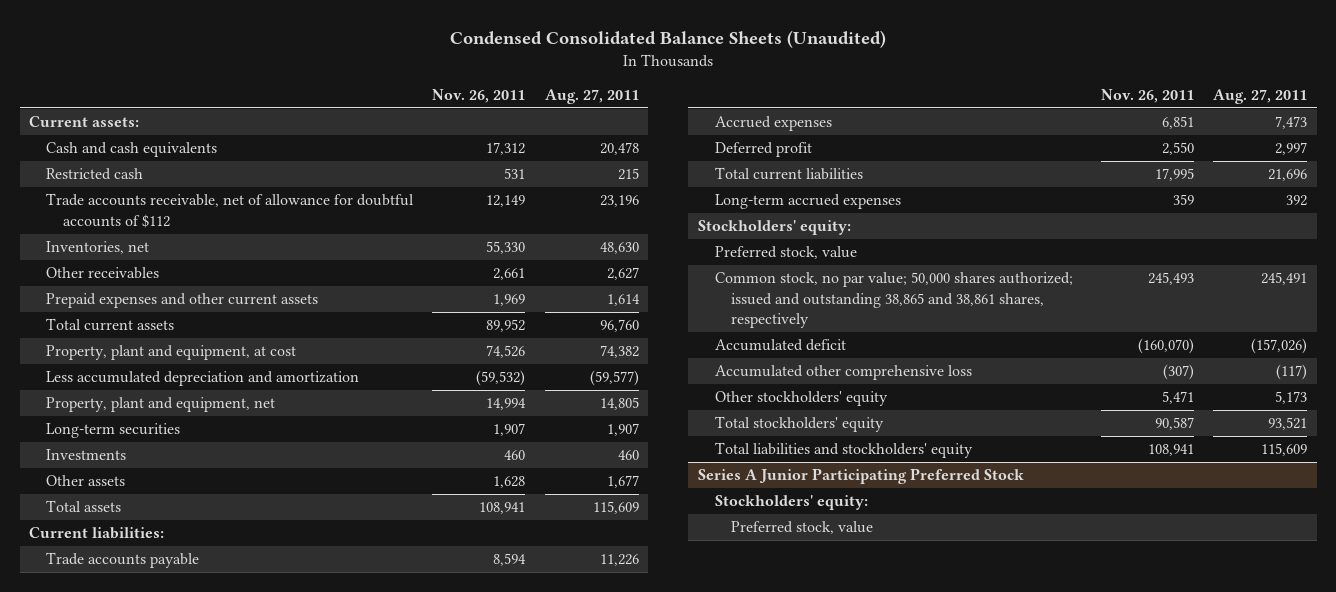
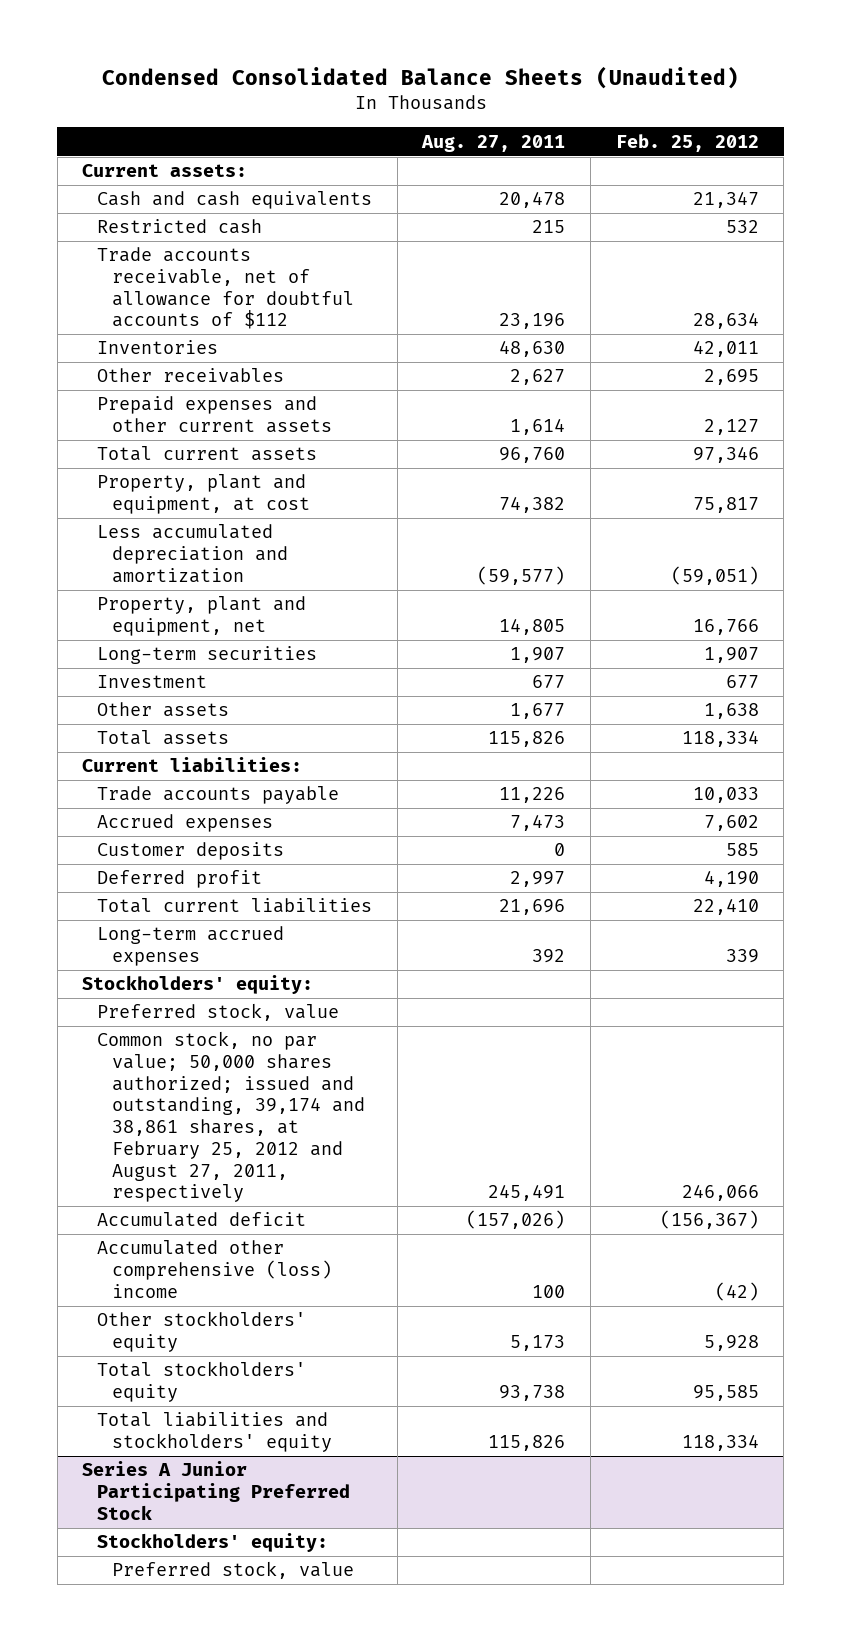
- | Nov. 26, 2011 | Aug. 27, 2011
+ | Aug. 27, 2011 | Feb. 25, 2012
- Inventories, net | 55,330 | 48,630
+ Inventories | 48,630 | 42,011
- Investments | 460 | 460
+ Investment | 677 | 677
- Total assets | 108,941 | 115,609
+ Total assets | 115,826 | 118,334
+ Customer deposits | 0 | 585
- Common stock, no par value; 50,000 shares authorized; issued and outstanding 38,865 and 38,861 shares, respectively | 245,493 | 245,491
+ Common stock, no par value; 50,000 shares authorized; issued and outstanding, 39,174 and 38,861 shares, at February 25, 2012 and August 27, 2011, respectively | 245,491 | 246,066
- Accumulated other comprehensive loss | (307) | (117)
+ Accumulated other comprehensive (loss) income | 100 | (42)
- Total stockholders' equity | 90,587 | 93,521
- Total liabilities and stockholders' equity | 108,941 | 115,609
+ Total stockholders' equity | 93,738 | 95,585
+ Total liabilities and stockholders' equity | 115,826 | 118,334

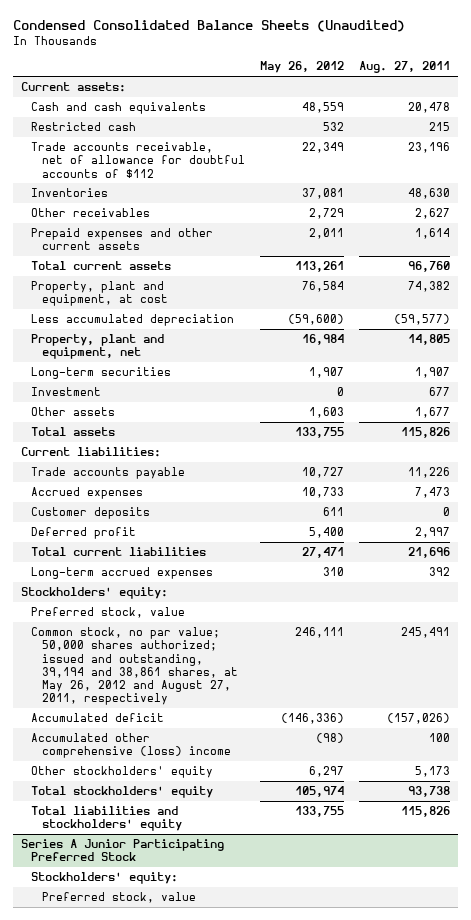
- | Aug. 27, 2011 | Feb. 25, 2012
+ | May 26, 2012 | Aug. 27, 2011
- Less accumulated depreciation and amortization | (59,577) | (59,051)
+ Less accumulated depreciation | (59,600) | (59,577)
- Common stock, no par value; 50,000 shares authorized; issued and outstanding, 39,174 and 38,861 shares, at February 25, 2012 and August 27, 2011, respectively | 245,491 | 246,066
+ Common stock, no par value; 50,000 shares authorized; issued and outstanding, 39,194 and 38,861 shares, at May 26, 2012 and August 27, 2011, respectively | 246,111 | 245,491

